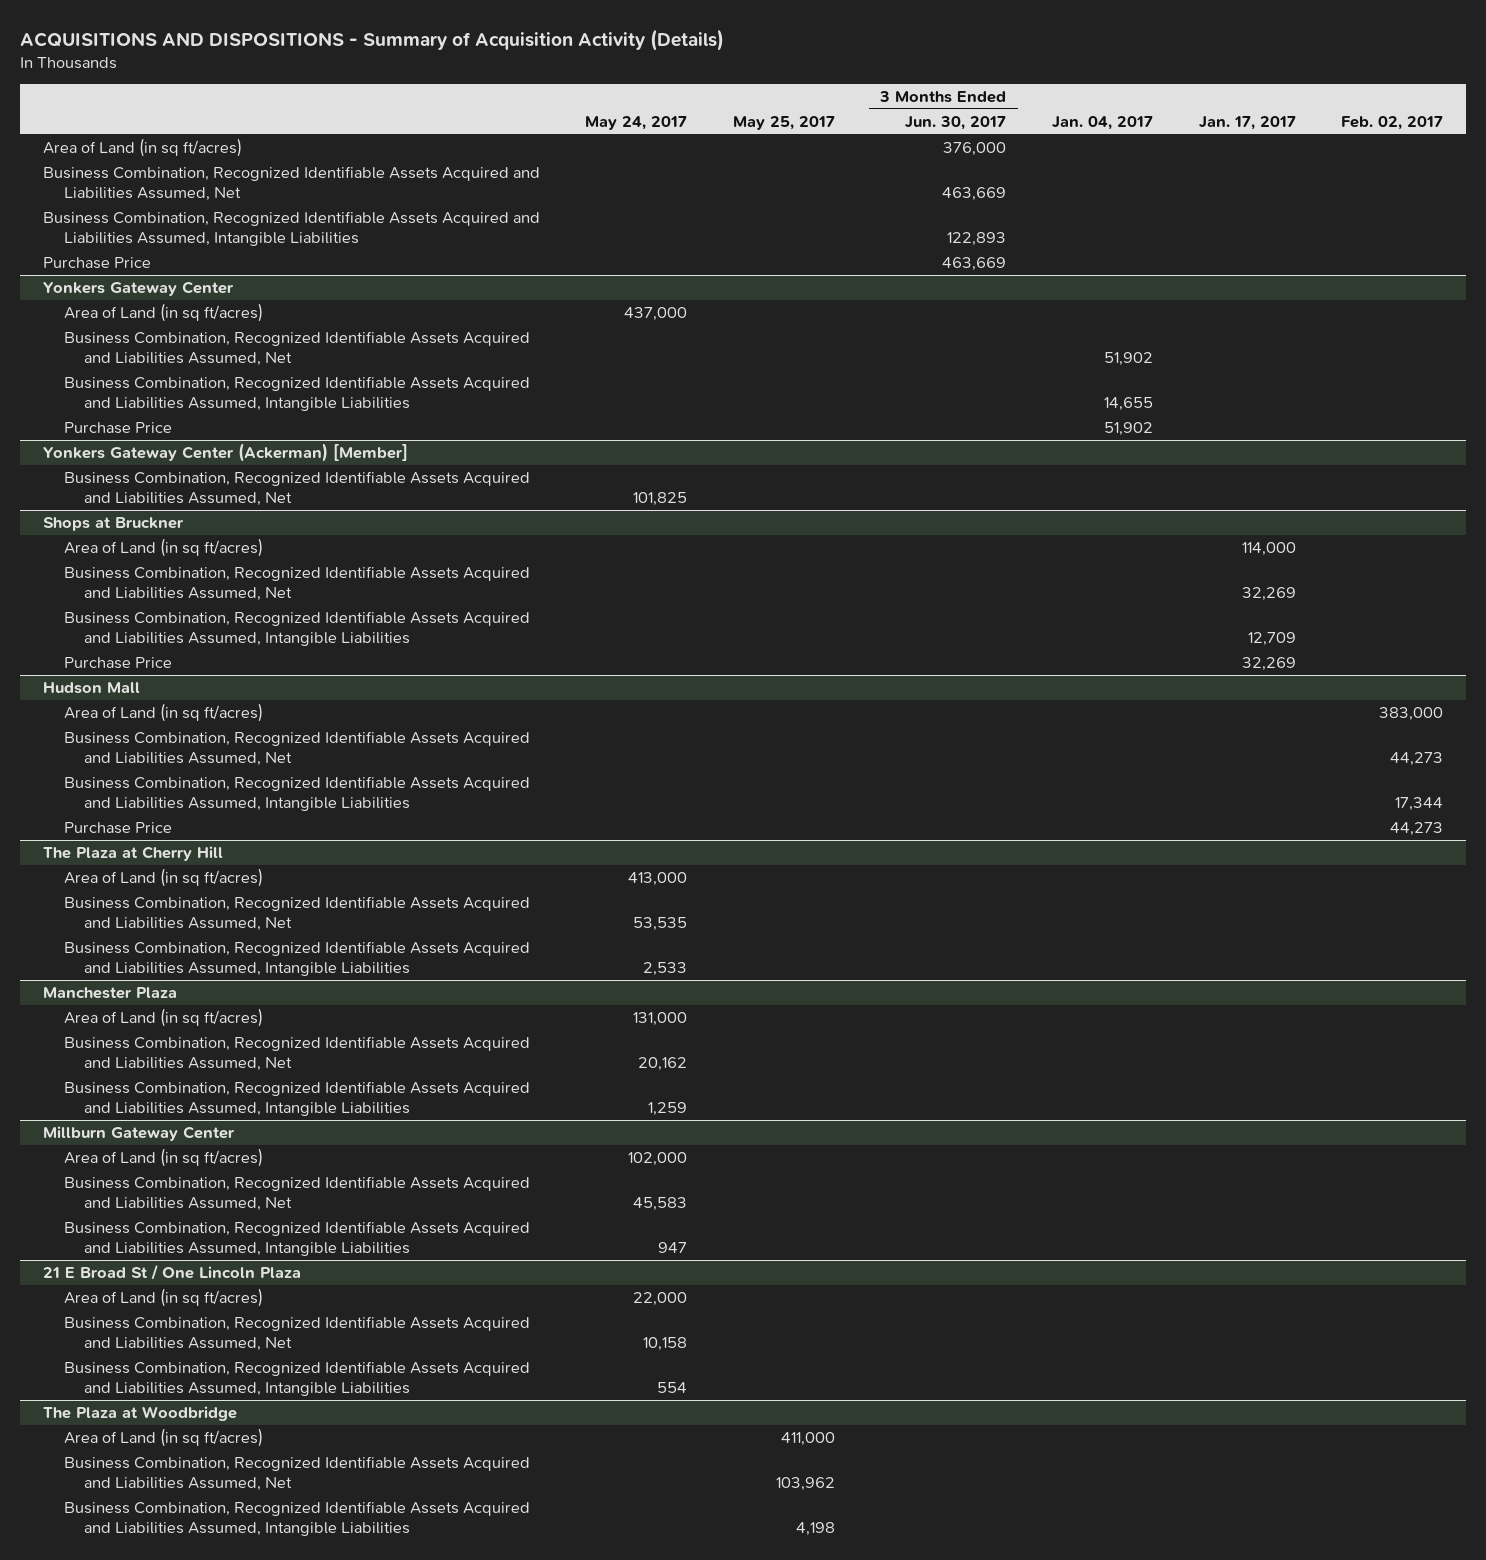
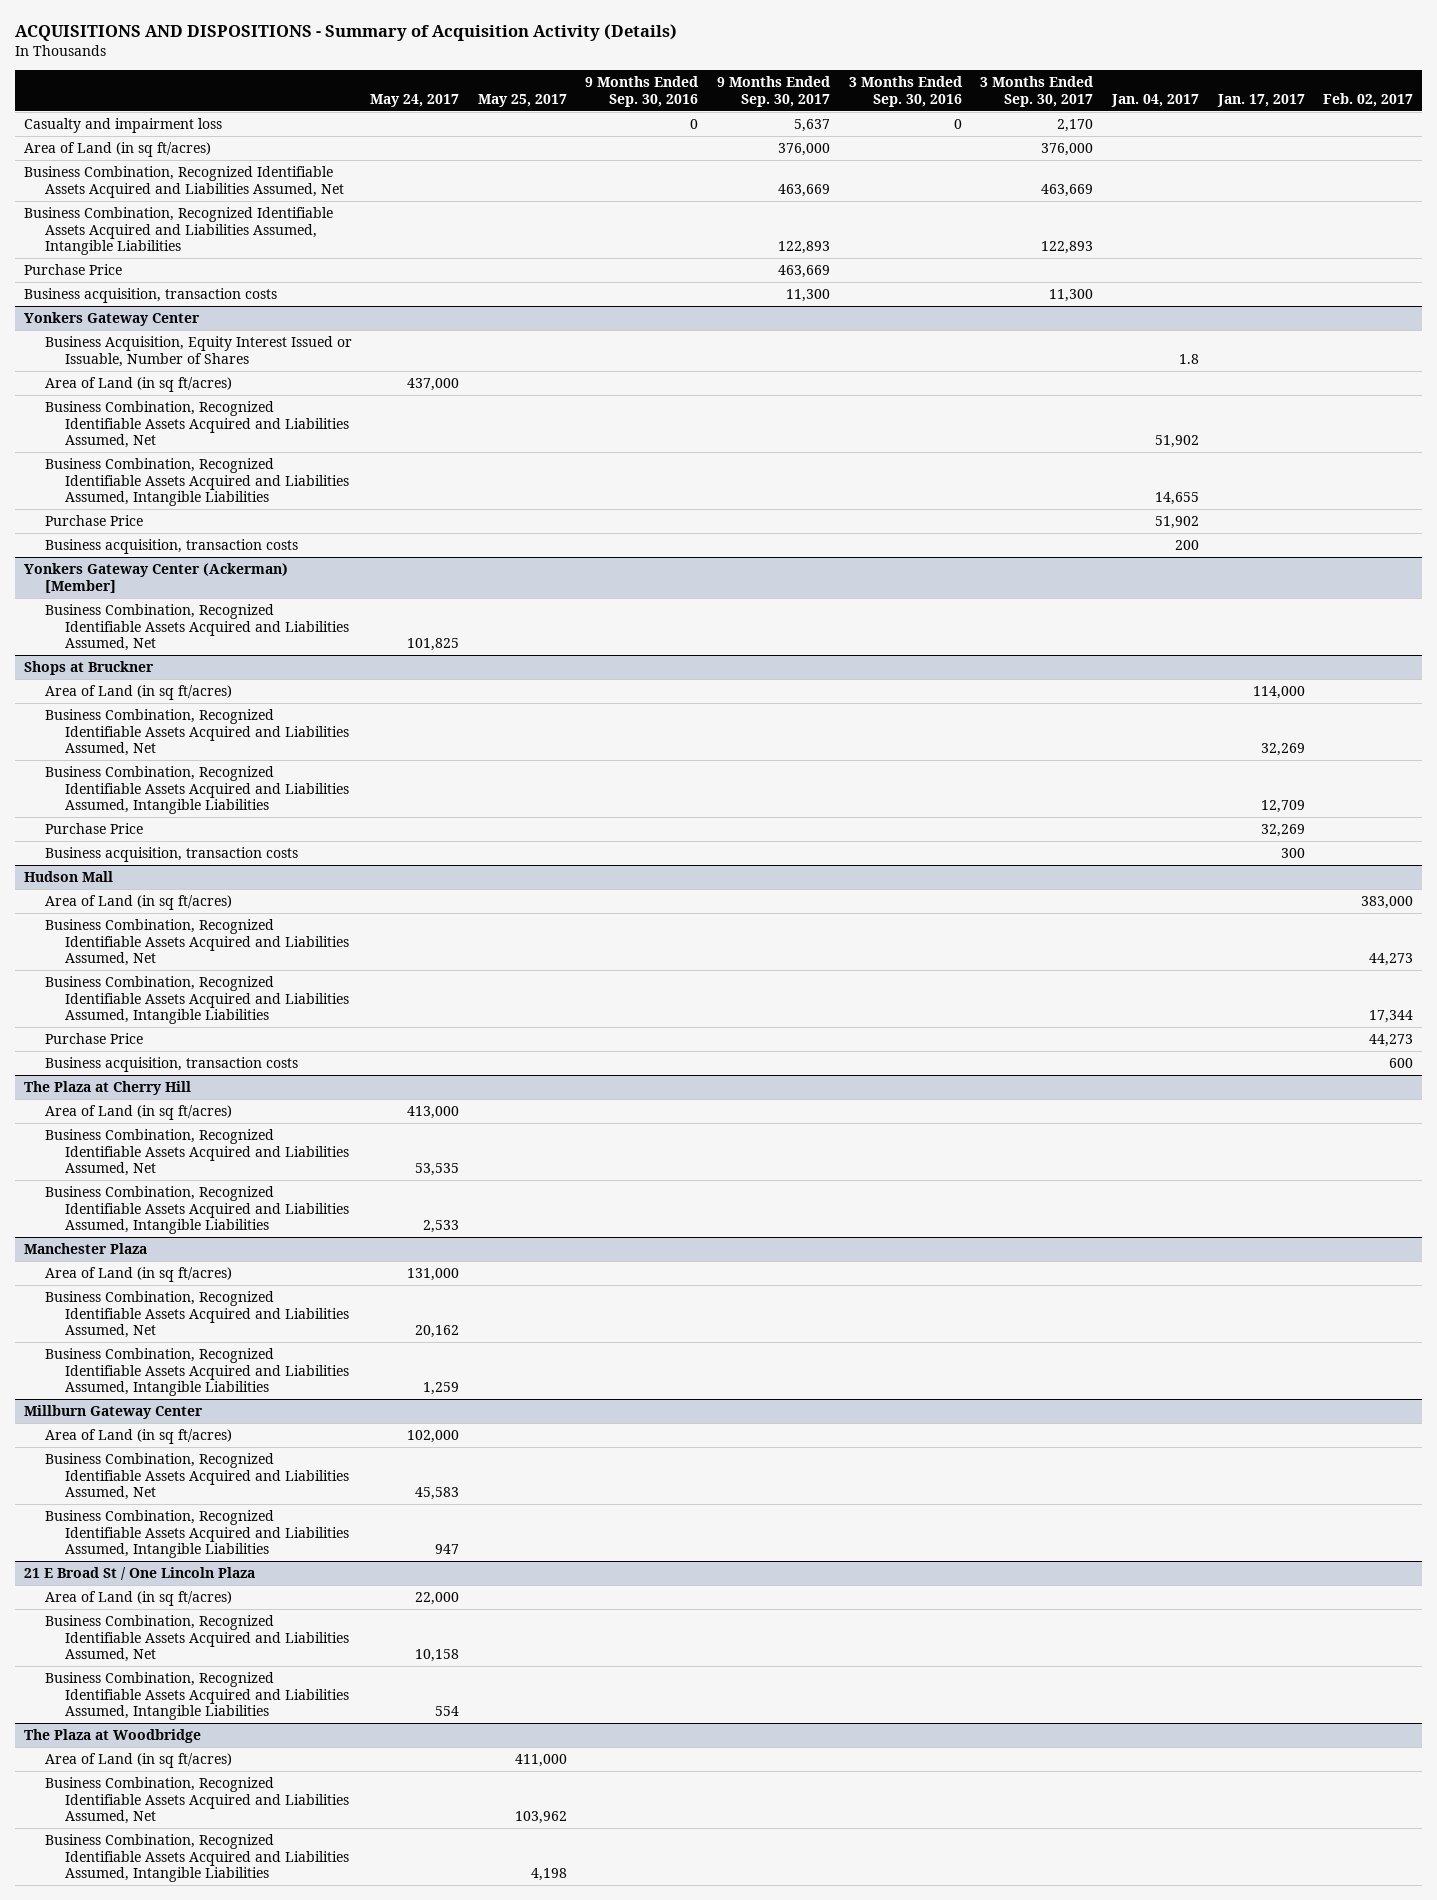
- | May 24, 2017 | May 25, 2017 | 3 Months Ended Jun. 30, 2017 | Jan. 04, 2017 | Jan. 17, 2017 | Feb. 02, 2017
+ | May 24, 2017 | May 25, 2017 | 9 Months Ended Sep. 30, 2016 | 9 Months Ended Sep. 30, 2017 | 3 Months Ended Sep. 30, 2016 | 3 Months Ended Sep. 30, 2017 | Jan. 04, 2017 | Jan. 17, 2017 | Feb. 02, 2017
+ Casualty and impairment loss | | | 0 | 5,637 | 0 | 2,170 | | |
+ Business acquisition, transaction costs | | | | 11,300 | | 11,300 | | |
@ Yonkers Gateway Center
+ Business Acquisition, Equity Interest Issued or Issuable, Number of Shares | | | | | | | 1.8 | |
+ Business acquisition, transaction costs | | | | | | | 200 | |
@ Shops at Bruckner
+ Business acquisition, transaction costs | | | | | | | | 300 |
@ Hudson Mall
+ Business acquisition, transaction costs | | | | | | | | | 600

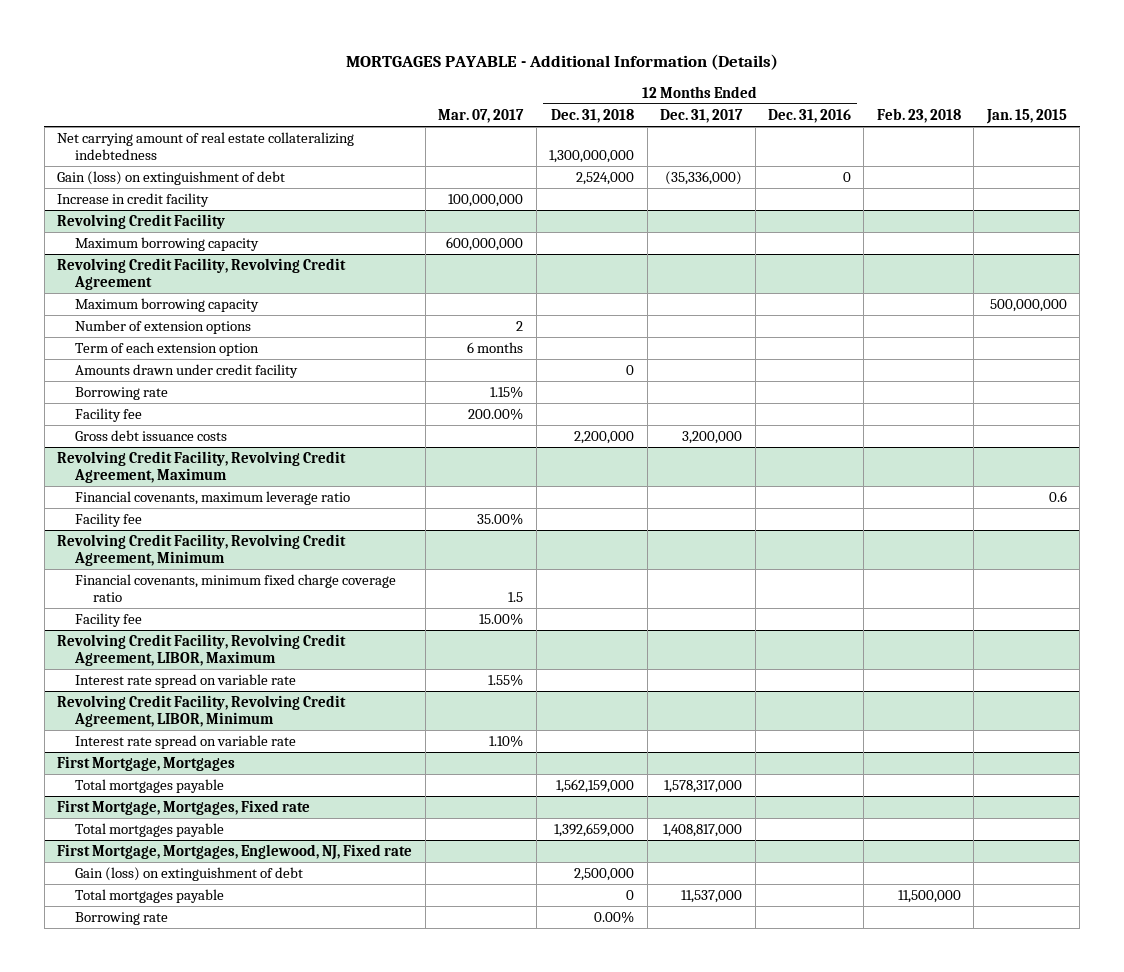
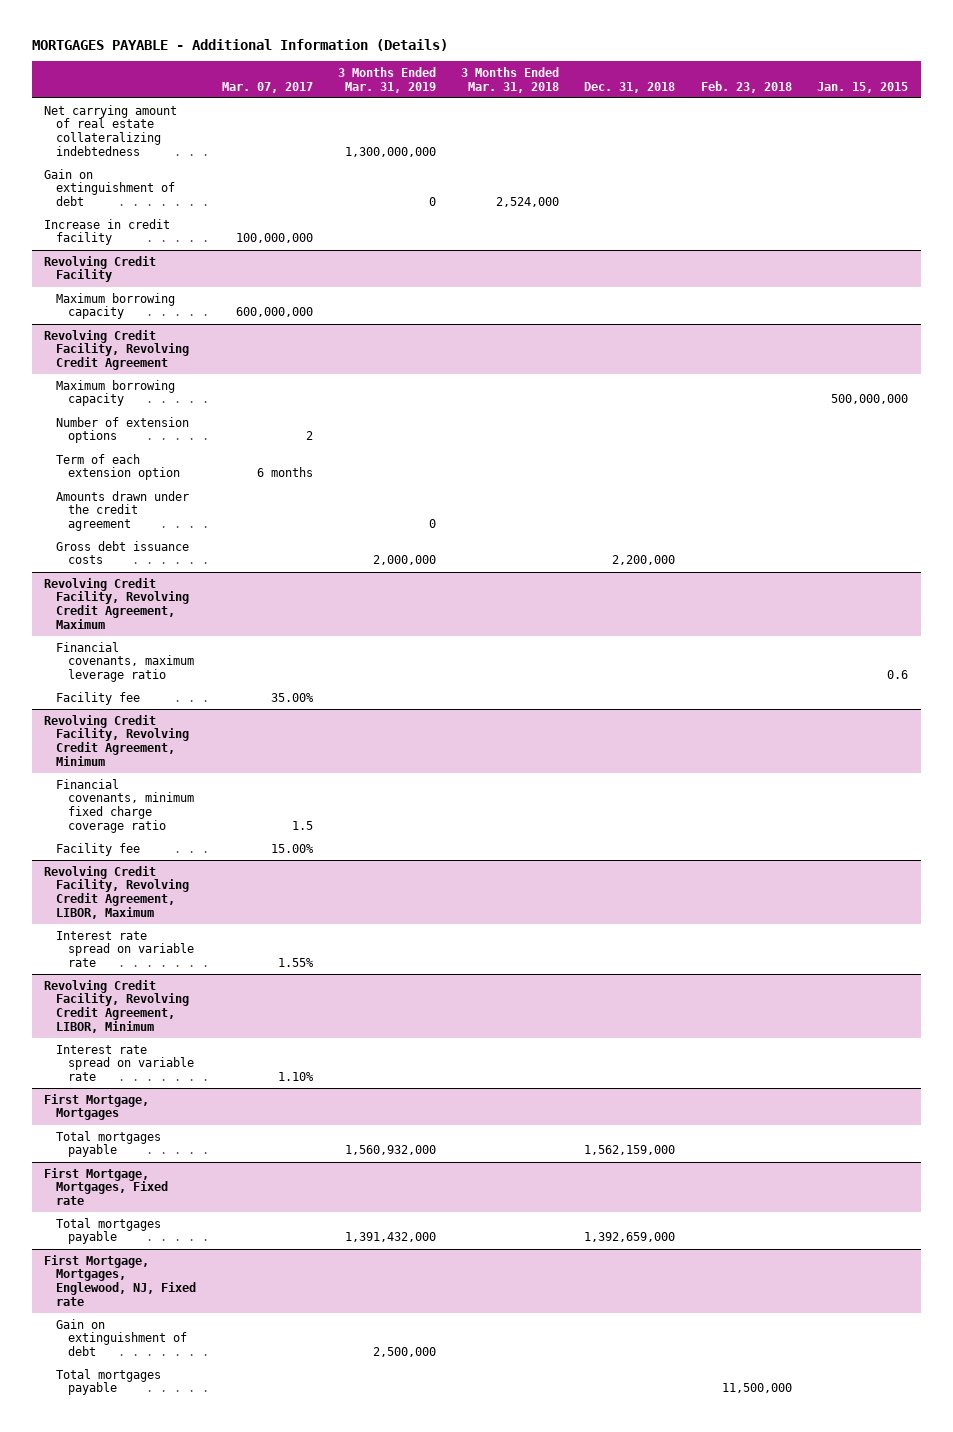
- | Mar. 07, 2017 | 12 Months Ended Dec. 31, 2018 | 12 Months Ended Dec. 31, 2017 | 12 Months Ended Dec. 31, 2016 | Feb. 23, 2018 | Jan. 15, 2015
+ | Mar. 07, 2017 | 3 Months Ended Mar. 31, 2019 | 3 Months Ended Mar. 31, 2018 | Dec. 31, 2018 | Feb. 23, 2018 | Jan. 15, 2015
- Gain (loss) on extinguishment of debt | | 2,524,000 | (35,336,000) | 0 | |
+ Gain on extinguishment of debt | | 0 | 2,524,000 | | |
@ Revolving Credit Facility, Revolving Credit Agreement
- Amounts drawn under credit facility | | 0 | | | |
- Borrowing rate | 1.15% | | | | |
- Facility fee | 200.00% | | | | |
+ Amounts drawn under the credit agreement | | 0 | | | |
@ First Mortgage, Mortgages, Englewood, NJ, Fixed rate
- Gain (loss) on extinguishment of debt | | 2,500,000 | | | |
+ Gain on extinguishment of debt | | 2,500,000 | | | |
- Borrowing rate | | 0.00% | | | |

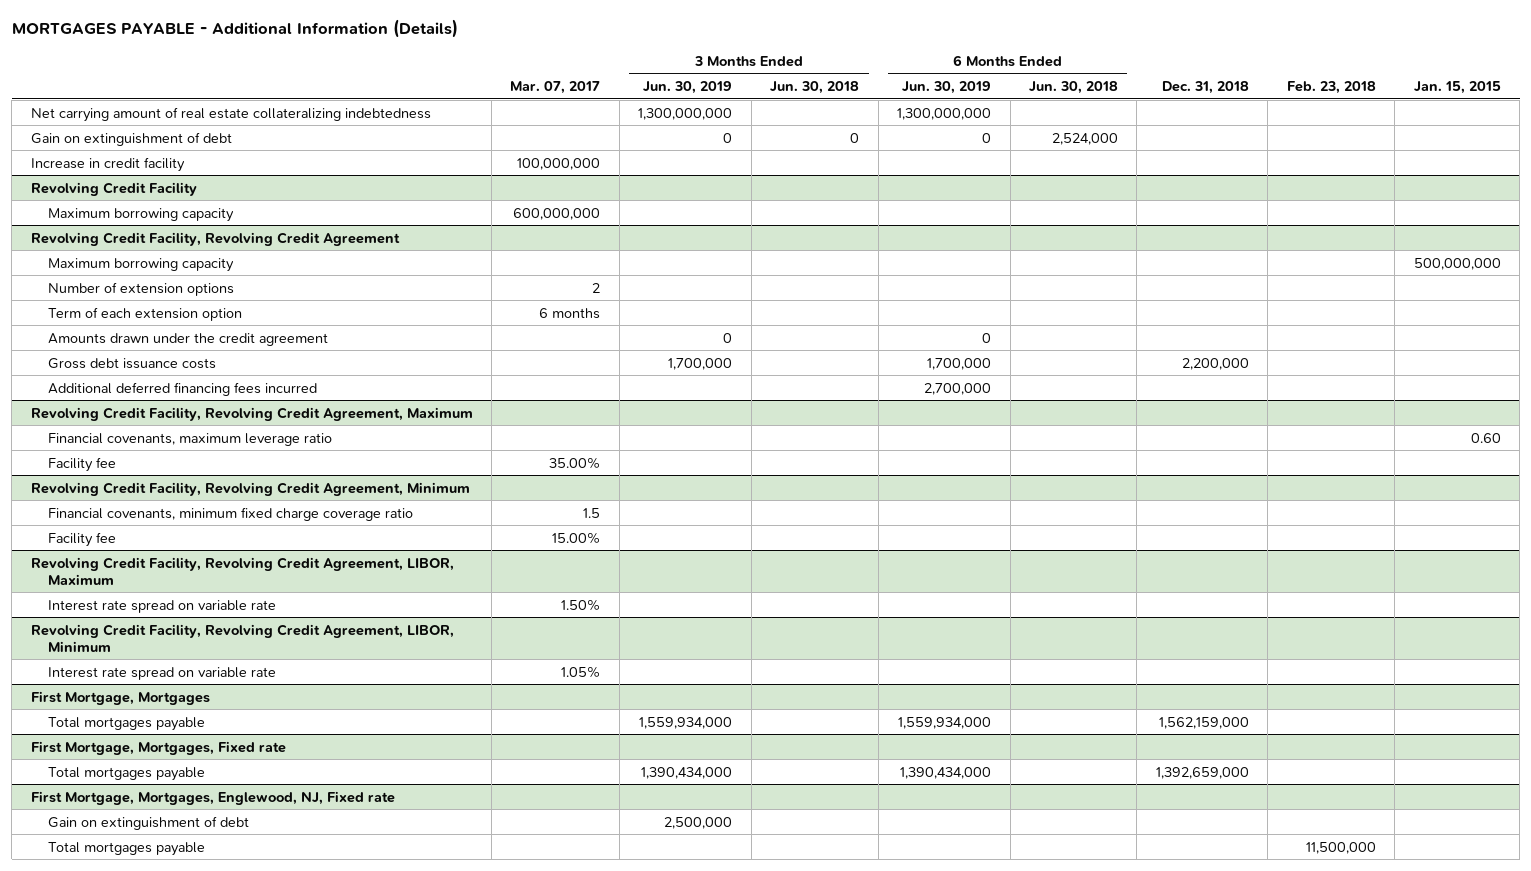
- | Mar. 07, 2017 | 3 Months Ended Mar. 31, 2019 | 3 Months Ended Mar. 31, 2018 | Dec. 31, 2018 | Feb. 23, 2018 | Jan. 15, 2015
+ | Mar. 07, 2017 | 3 Months Ended Jun. 30, 2019 | 3 Months Ended Jun. 30, 2018 | 6 Months Ended Jun. 30, 2019 | 6 Months Ended Jun. 30, 2018 | Dec. 31, 2018 | Feb. 23, 2018 | Jan. 15, 2015
@ Revolving Credit Facility, Revolving Credit Agreement
+ Additional deferred financing fees incurred | | | | 2,700,000 | | | |
@ Revolving Credit Facility, Revolving Credit Agreement, Maximum
- Financial covenants, maximum leverage ratio | | | | | | 0.6
+ Financial covenants, maximum leverage ratio | | | | | | | | 0.60
@ Revolving Credit Facility, Revolving Credit Agreement, LIBOR, Maximum
- Interest rate spread on variable rate | 1.55% | | | | |
+ Interest rate spread on variable rate | 1.50% | | | | | | |
@ Revolving Credit Facility, Revolving Credit Agreement, LIBOR, Minimum
- Interest rate spread on variable rate | 1.10% | | | | |
+ Interest rate spread on variable rate | 1.05% | | | | | | |

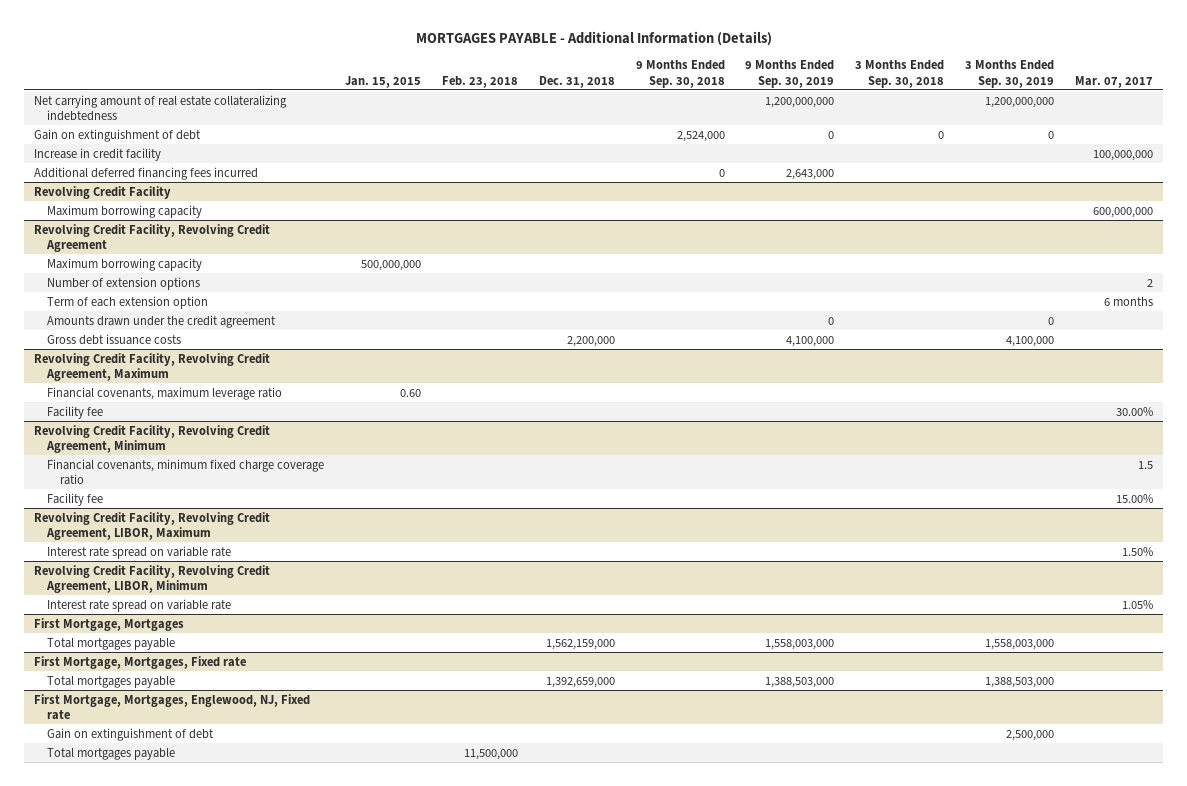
- | Mar. 07, 2017 | 3 Months Ended Jun. 30, 2019 | 3 Months Ended Jun. 30, 2018 | 6 Months Ended Jun. 30, 2019 | 6 Months Ended Jun. 30, 2018 | Dec. 31, 2018 | Feb. 23, 2018 | Jan. 15, 2015
+ | Jan. 15, 2015 | Feb. 23, 2018 | Dec. 31, 2018 | 9 Months Ended Sep. 30, 2018 | 9 Months Ended Sep. 30, 2019 | 3 Months Ended Sep. 30, 2018 | 3 Months Ended Sep. 30, 2019 | Mar. 07, 2017
+ Additional deferred financing fees incurred | | | | 0 | 2,643,000 | | |
@ Revolving Credit Facility, Revolving Credit Agreement
- Additional deferred financing fees incurred | | | | 2,700,000 | | | |
@ Revolving Credit Facility, Revolving Credit Agreement, Maximum
- Facility fee | 35.00% | | | | | | |
+ Facility fee | | | | | | | | 30.00%

